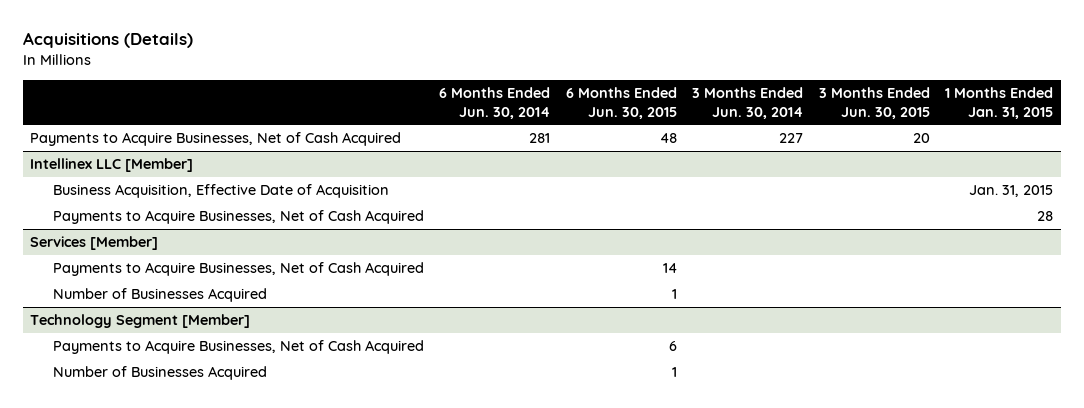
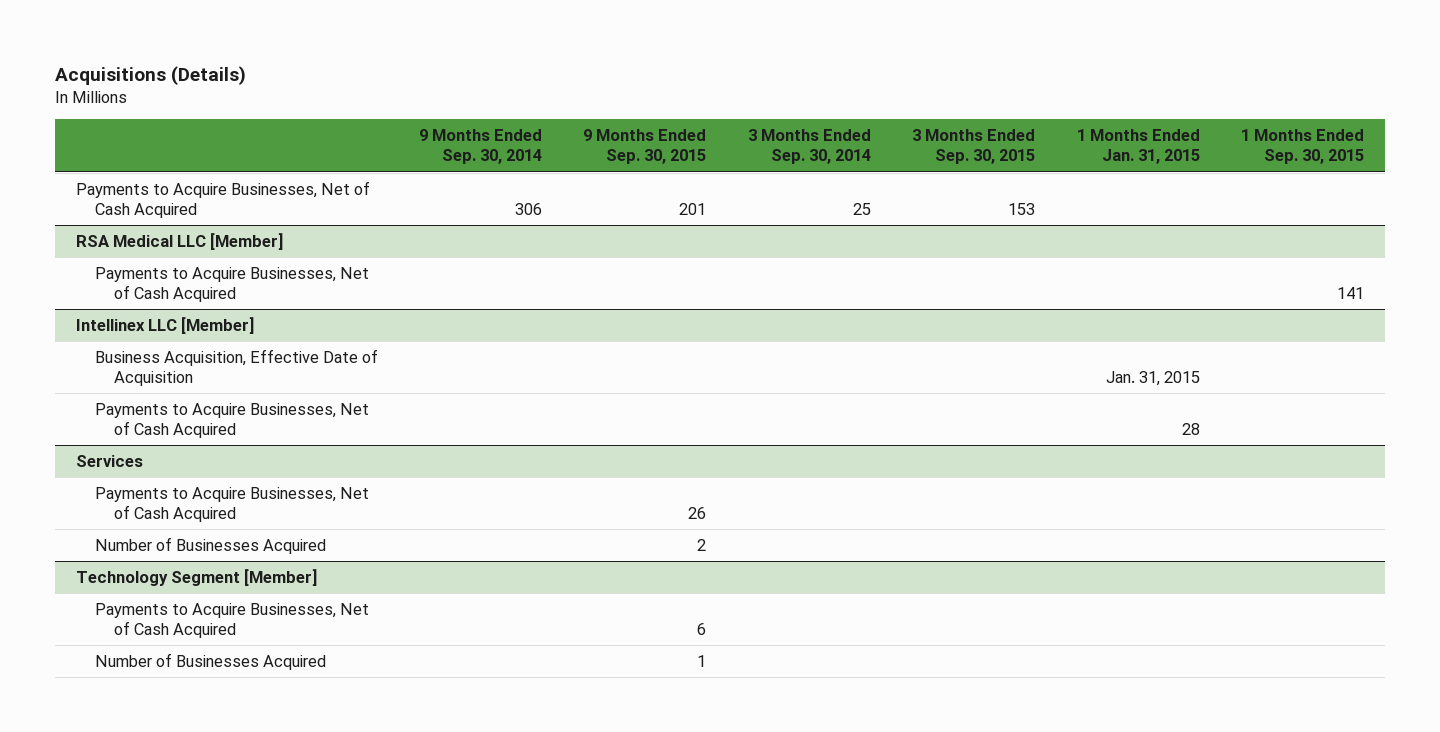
- | 6 Months Ended Jun. 30, 2014 | 6 Months Ended Jun. 30, 2015 | 3 Months Ended Jun. 30, 2014 | 3 Months Ended Jun. 30, 2015 | 1 Months Ended Jan. 31, 2015
+ | 9 Months Ended Sep. 30, 2014 | 9 Months Ended Sep. 30, 2015 | 3 Months Ended Sep. 30, 2014 | 3 Months Ended Sep. 30, 2015 | 1 Months Ended Jan. 31, 2015 | 1 Months Ended Sep. 30, 2015
+ RSA Medical LLC [Member]
+ Payments to Acquire Businesses, Net of Cash Acquired | | | | | | 141
- Services [Member]
+ Services

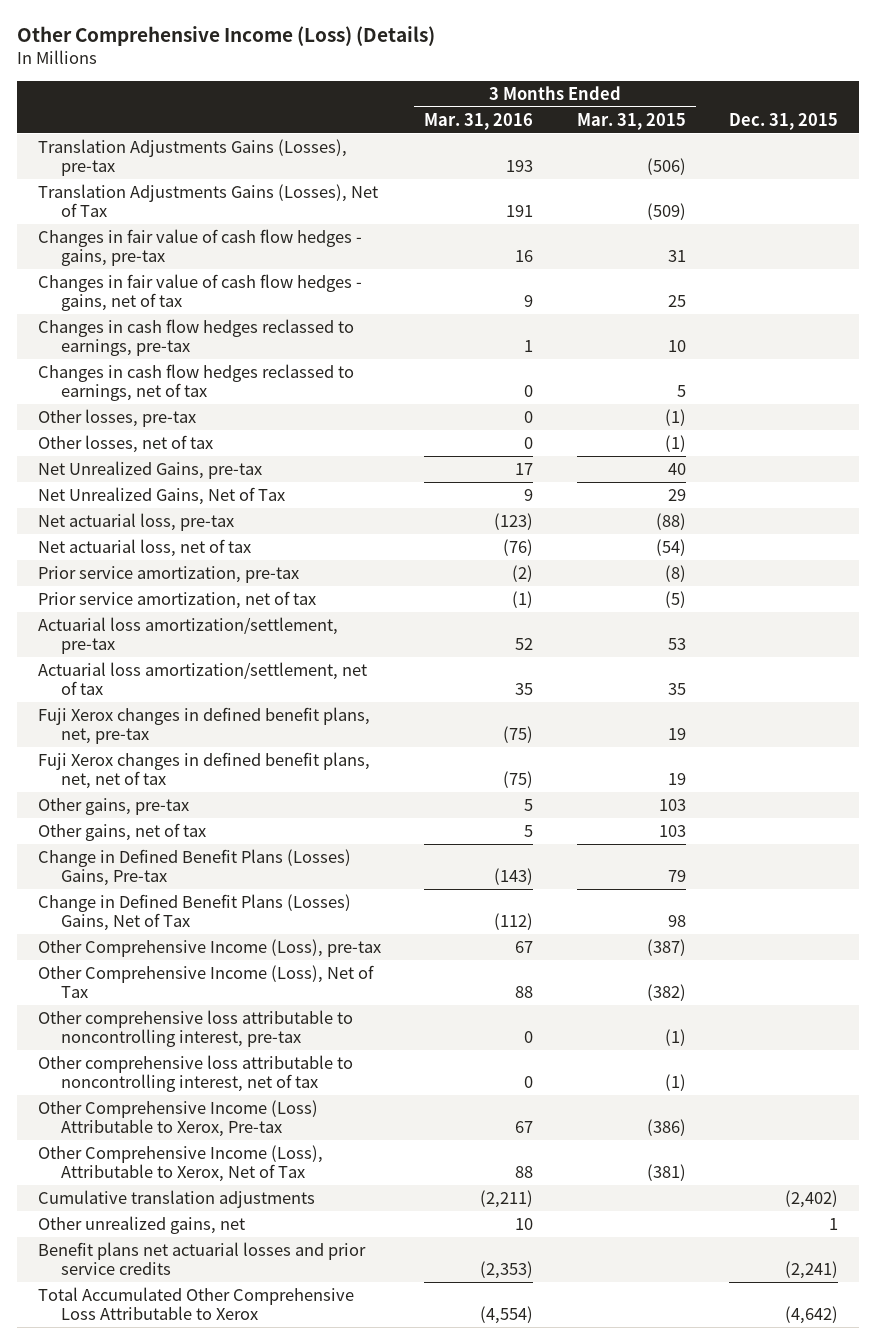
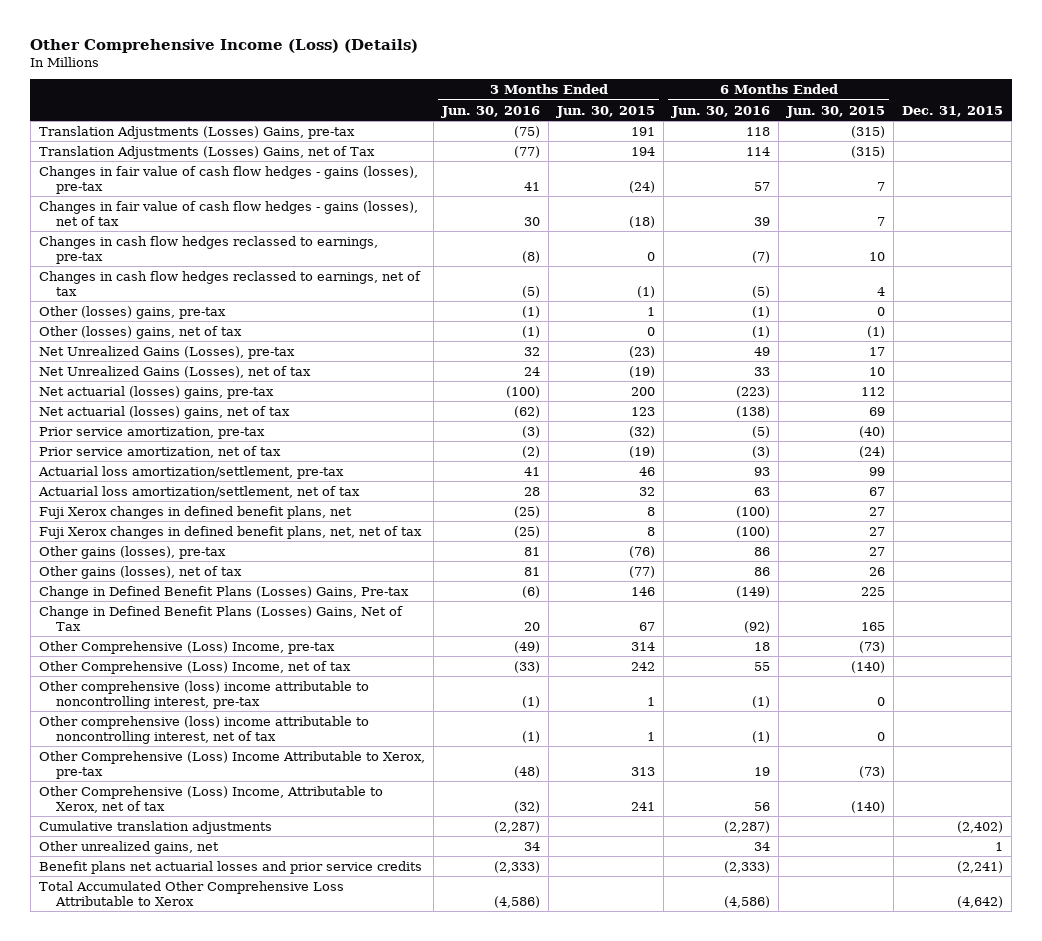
- | 3 Months Ended Mar. 31, 2016 | 3 Months Ended Mar. 31, 2015 | Dec. 31, 2015
+ | 3 Months Ended Jun. 30, 2016 | 3 Months Ended Jun. 30, 2015 | 6 Months Ended Jun. 30, 2016 | 6 Months Ended Jun. 30, 2015 | Dec. 31, 2015
- Translation Adjustments Gains (Losses), pre-tax | 193 | (506) |
- Translation Adjustments Gains (Losses), Net of Tax | 191 | (509) |
- Changes in fair value of cash flow hedges - gains, pre-tax | 16 | 31 |
- Changes in fair value of cash flow hedges - gains, net of tax | 9 | 25 |
+ Translation Adjustments (Losses) Gains, pre-tax | (75) | 191 | 118 | (315) |
+ Translation Adjustments (Losses) Gains, net of Tax | (77) | 194 | 114 | (315) |
+ Changes in fair value of cash flow hedges - gains (losses), pre-tax | 41 | (24) | 57 | 7 |
+ Changes in fair value of cash flow hedges - gains (losses), net of tax | 30 | (18) | 39 | 7 |
- Other losses, pre-tax | 0 | (1) |
- Other losses, net of tax | 0 | (1) |
- Net Unrealized Gains, pre-tax | 17 | 40 |
- Net Unrealized Gains, Net of Tax | 9 | 29 |
- Net actuarial loss, pre-tax | (123) | (88) |
- Net actuarial loss, net of tax | (76) | (54) |
+ Other (losses) gains, pre-tax | (1) | 1 | (1) | 0 |
+ Other (losses) gains, net of tax | (1) | 0 | (1) | (1) |
+ Net Unrealized Gains (Losses), pre-tax | 32 | (23) | 49 | 17 |
+ Net Unrealized Gains (Losses), net of tax | 24 | (19) | 33 | 10 |
+ Net actuarial (losses) gains, pre-tax | (100) | 200 | (223) | 112 |
+ Net actuarial (losses) gains, net of tax | (62) | 123 | (138) | 69 |
- Fuji Xerox changes in defined benefit plans, net, pre-tax | (75) | 19 |
+ Fuji Xerox changes in defined benefit plans, net | (25) | 8 | (100) | 27 |
- Other gains, pre-tax | 5 | 103 |
- Other gains, net of tax | 5 | 103 |
+ Other gains (losses), pre-tax | 81 | (76) | 86 | 27 |
+ Other gains (losses), net of tax | 81 | (77) | 86 | 26 |
- Other Comprehensive Income (Loss), pre-tax | 67 | (387) |
- Other Comprehensive Income (Loss), Net of Tax | 88 | (382) |
- Other comprehensive loss attributable to noncontrolling interest, pre-tax | 0 | (1) |
- Other comprehensive loss attributable to noncontrolling interest, net of tax | 0 | (1) |
- Other Comprehensive Income (Loss) Attributable to Xerox, Pre-tax | 67 | (386) |
- Other Comprehensive Income (Loss), Attributable to Xerox, Net of Tax | 88 | (381) |
+ Other Comprehensive (Loss) Income, pre-tax | (49) | 314 | 18 | (73) |
+ Other Comprehensive (Loss) Income, net of tax | (33) | 242 | 55 | (140) |
+ Other comprehensive (loss) income attributable to noncontrolling interest, pre-tax | (1) | 1 | (1) | 0 |
+ Other comprehensive (loss) income attributable to noncontrolling interest, net of tax | (1) | 1 | (1) | 0 |
+ Other Comprehensive (Loss) Income Attributable to Xerox, pre-tax | (48) | 313 | 19 | (73) |
+ Other Comprehensive (Loss) Income, Attributable to Xerox, net of tax | (32) | 241 | 56 | (140) |

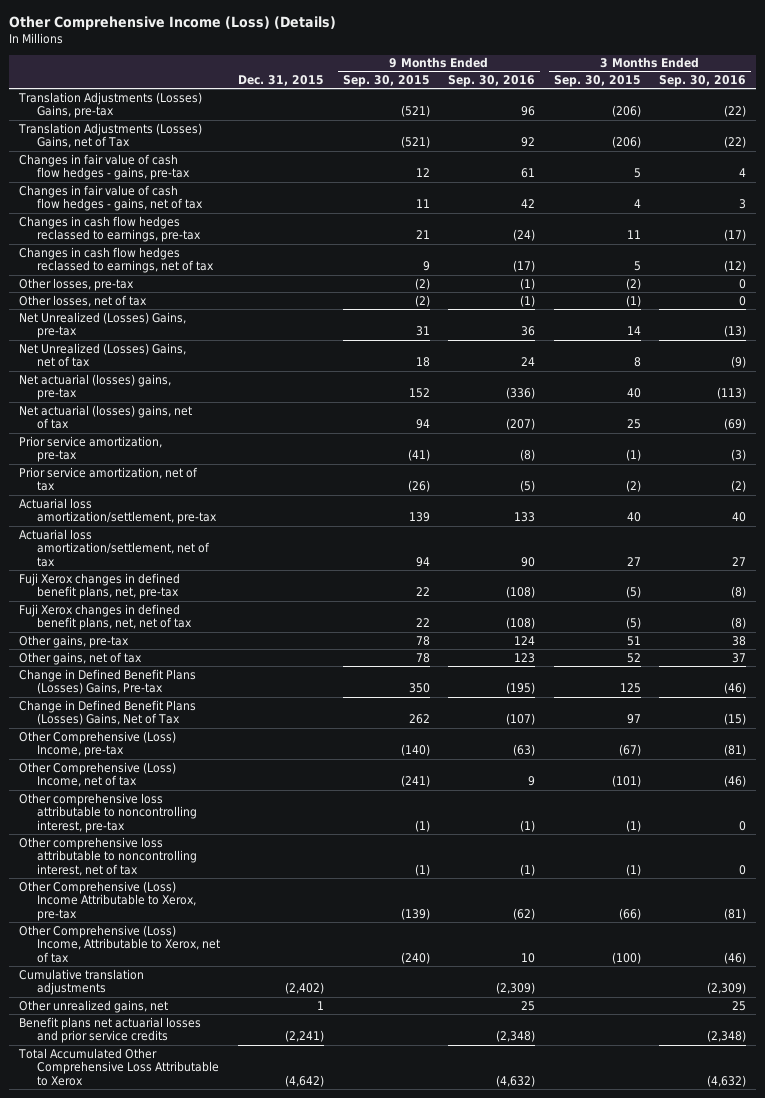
- | 3 Months Ended Jun. 30, 2016 | 3 Months Ended Jun. 30, 2015 | 6 Months Ended Jun. 30, 2016 | 6 Months Ended Jun. 30, 2015 | Dec. 31, 2015
+ | Dec. 31, 2015 | 9 Months Ended Sep. 30, 2015 | 9 Months Ended Sep. 30, 2016 | 3 Months Ended Sep. 30, 2015 | 3 Months Ended Sep. 30, 2016
- Changes in fair value of cash flow hedges - gains (losses), pre-tax | 41 | (24) | 57 | 7 |
- Changes in fair value of cash flow hedges - gains (losses), net of tax | 30 | (18) | 39 | 7 |
+ Changes in fair value of cash flow hedges - gains, pre-tax | | 12 | 61 | 5 | 4
+ Changes in fair value of cash flow hedges - gains, net of tax | | 11 | 42 | 4 | 3
- Other (losses) gains, pre-tax | (1) | 1 | (1) | 0 |
- Other (losses) gains, net of tax | (1) | 0 | (1) | (1) |
- Net Unrealized Gains (Losses), pre-tax | 32 | (23) | 49 | 17 |
- Net Unrealized Gains (Losses), net of tax | 24 | (19) | 33 | 10 |
+ Other losses, pre-tax | | (2) | (1) | (2) | 0
+ Other losses, net of tax | | (2) | (1) | (1) | 0
+ Net Unrealized (Losses) Gains, pre-tax | | 31 | 36 | 14 | (13)
+ Net Unrealized (Losses) Gains, net of tax | | 18 | 24 | 8 | (9)
- Fuji Xerox changes in defined benefit plans, net | (25) | 8 | (100) | 27 |
+ Fuji Xerox changes in defined benefit plans, net, pre-tax | | 22 | (108) | (5) | (8)
- Other gains (losses), pre-tax | 81 | (76) | 86 | 27 |
- Other gains (losses), net of tax | 81 | (77) | 86 | 26 |
+ Other gains, pre-tax | | 78 | 124 | 51 | 38
+ Other gains, net of tax | | 78 | 123 | 52 | 37
- Other comprehensive (loss) income attributable to noncontrolling interest, pre-tax | (1) | 1 | (1) | 0 |
- Other comprehensive (loss) income attributable to noncontrolling interest, net of tax | (1) | 1 | (1) | 0 |
+ Other comprehensive loss attributable to noncontrolling interest, pre-tax | | (1) | (1) | (1) | 0
+ Other comprehensive loss attributable to noncontrolling interest, net of tax | | (1) | (1) | (1) | 0

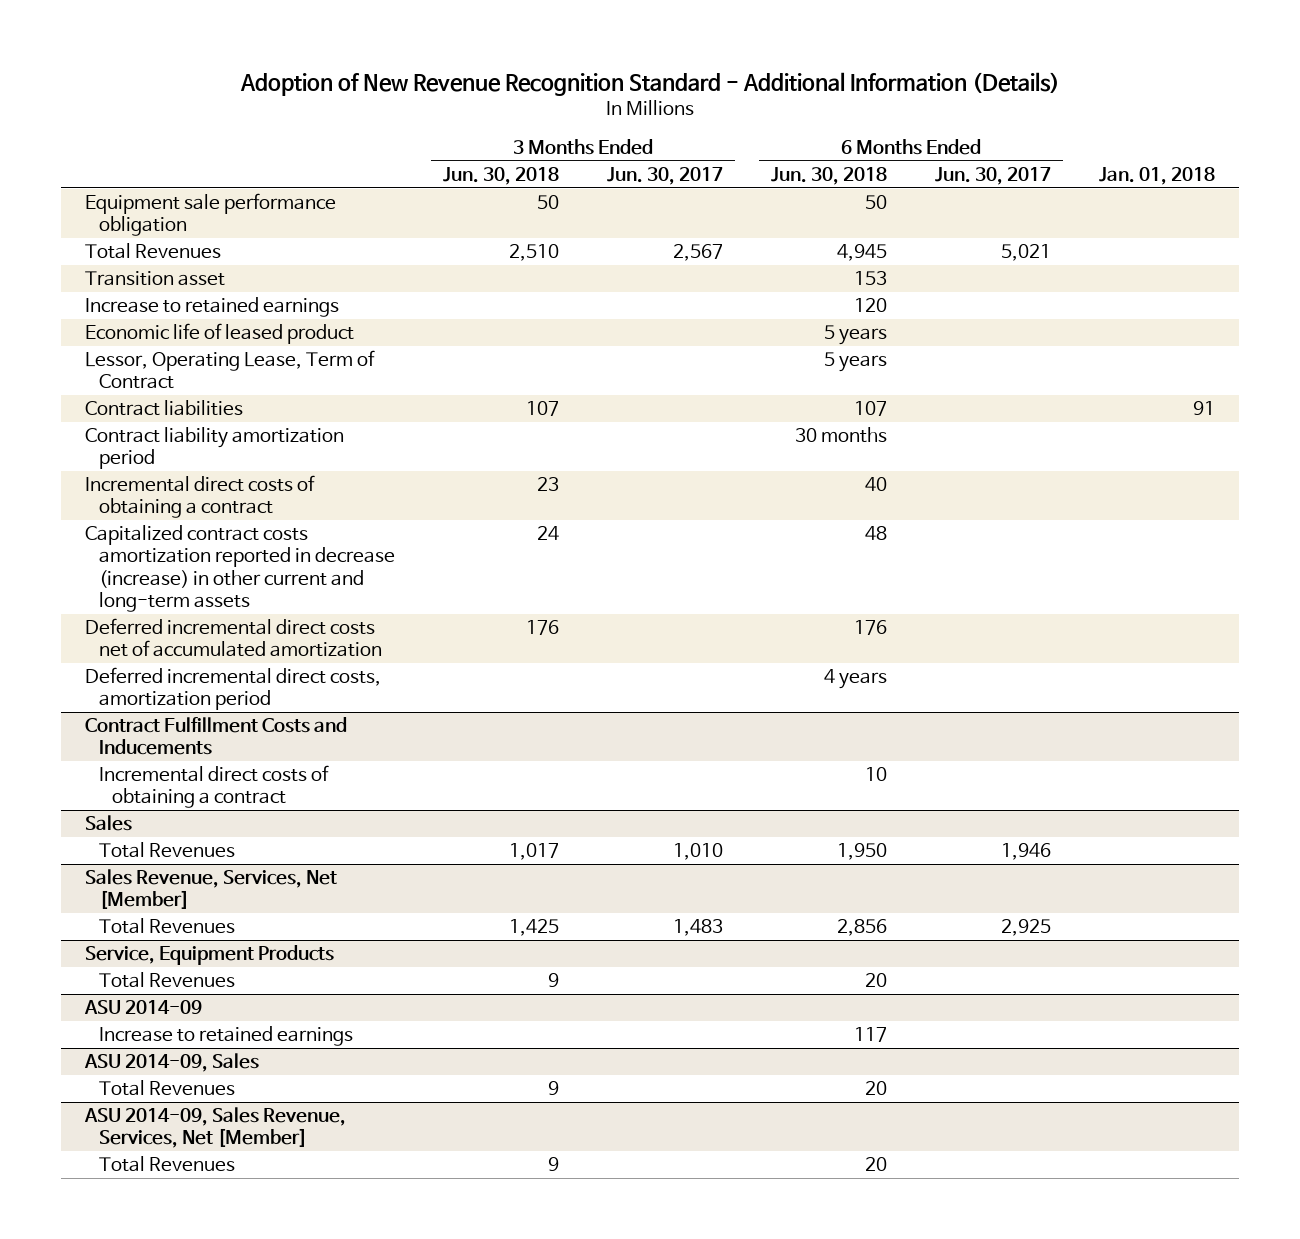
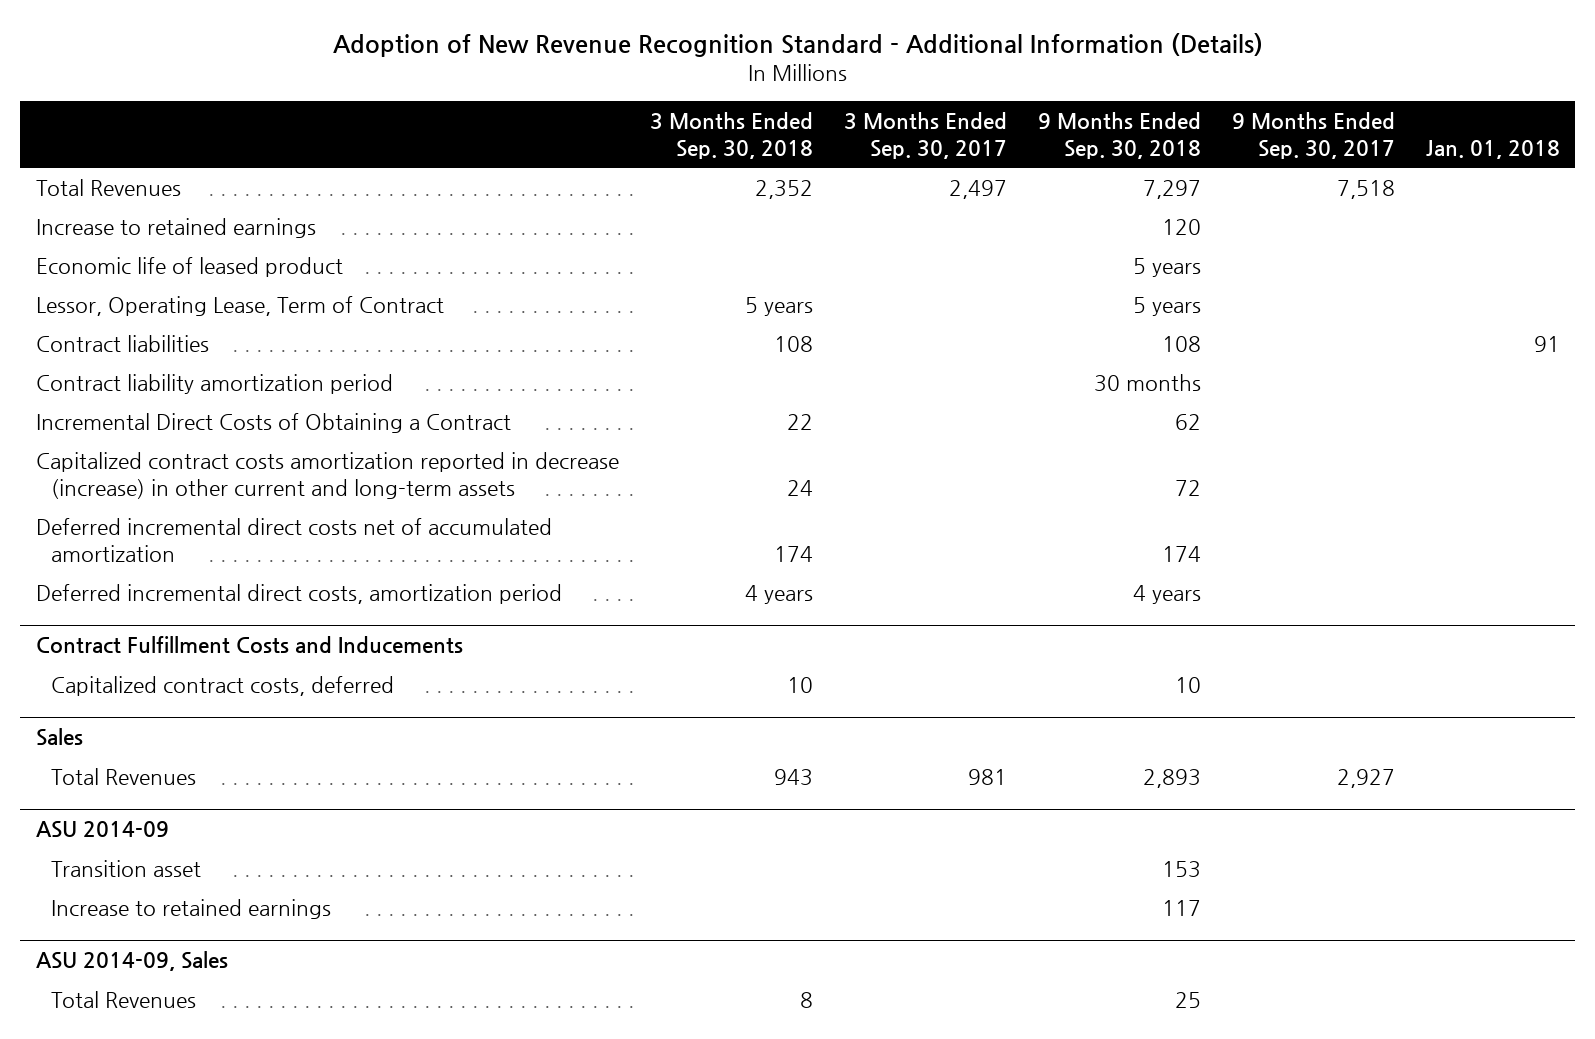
- | 3 Months Ended Jun. 30, 2018 | 3 Months Ended Jun. 30, 2017 | 6 Months Ended Jun. 30, 2018 | 6 Months Ended Jun. 30, 2017 | Jan. 01, 2018
+ | 3 Months Ended Sep. 30, 2018 | 3 Months Ended Sep. 30, 2017 | 9 Months Ended Sep. 30, 2018 | 9 Months Ended Sep. 30, 2017 | Jan. 01, 2018
- Equipment sale performance obligation | 50 | | 50 | |
- Transition asset | | | 153 | |
- Incremental direct costs of obtaining a contract | 23 | | 40 | |
+ Incremental Direct Costs of Obtaining a Contract | 22 | | 62 | |
@ Contract Fulfillment Costs and Inducements
- Incremental direct costs of obtaining a contract | | | 10 | |
+ Capitalized contract costs, deferred | 10 | | 10 | |
- Sales Revenue, Services, Net [Member]
- Total Revenues | 1,425 | 1,483 | 2,856 | 2,925 |
- Service, Equipment Products
- Total Revenues | 9 | | 20 | |
@ ASU 2014-09
+ Transition asset | | | 153 | |
- ASU 2014-09, Sales Revenue, Services, Net [Member]
- Total Revenues | 9 | | 20 | |

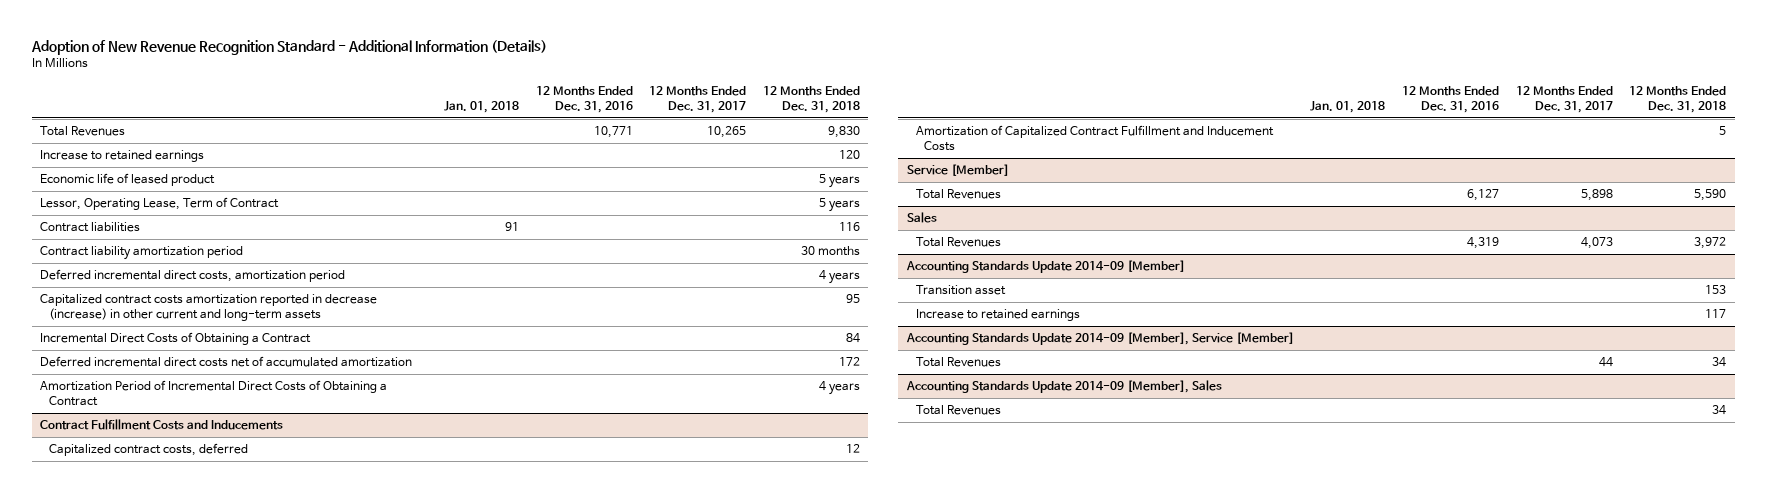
- | 3 Months Ended Sep. 30, 2018 | 3 Months Ended Sep. 30, 2017 | 9 Months Ended Sep. 30, 2018 | 9 Months Ended Sep. 30, 2017 | Jan. 01, 2018
+ | Jan. 01, 2018 | 12 Months Ended Dec. 31, 2016 | 12 Months Ended Dec. 31, 2017 | 12 Months Ended Dec. 31, 2018
moved up: Deferred incremental direct costs, amortization period | | | | 4 years
moved down: Incremental Direct Costs of Obtaining a Contract | | | | 84
+ Amortization Period of Incremental Direct Costs of Obtaining a Contract | | | | 4 years
@ Contract Fulfillment Costs and Inducements
+ Amortization of Capitalized Contract Fulfillment and Inducement Costs | | | | 5
+ Service [Member]
+ Total Revenues | | 6,127 | 5,898 | 5,590
- ASU 2014-09
+ Accounting Standards Update 2014-09 [Member]
- ASU 2014-09, Sales
- Total Revenues | 8 | | 25 | |
+ Accounting Standards Update 2014-09 [Member], Service [Member]
+ Total Revenues | | | 44 | 34
+ Accounting Standards Update 2014-09 [Member], Sales
+ Total Revenues | | | | 34

